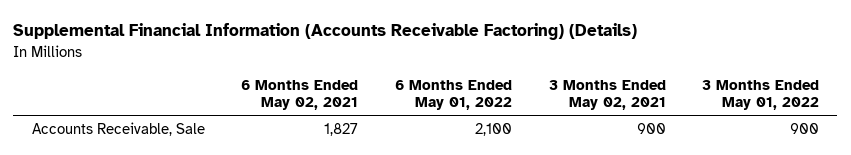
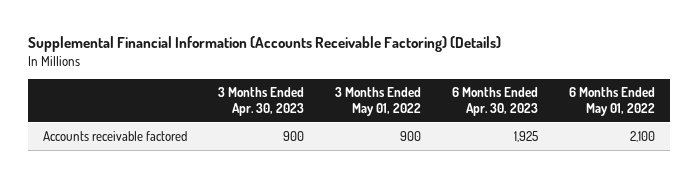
- | 6 Months Ended May 02, 2021 | 6 Months Ended May 01, 2022 | 3 Months Ended May 02, 2021 | 3 Months Ended May 01, 2022
+ | 3 Months Ended Apr. 30, 2023 | 3 Months Ended May 01, 2022 | 6 Months Ended Apr. 30, 2023 | 6 Months Ended May 01, 2022
- Accounts Receivable, Sale | 1,827 | 2,100 | 900 | 900
+ Accounts receivable factored | 900 | 900 | 1,925 | 2,100

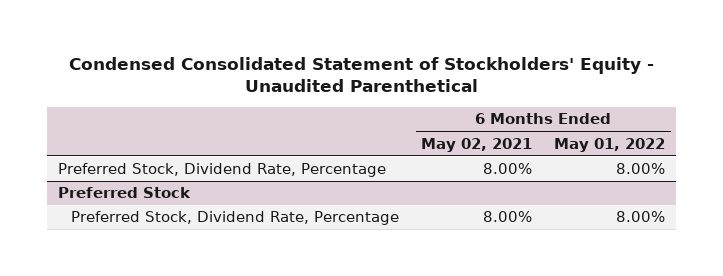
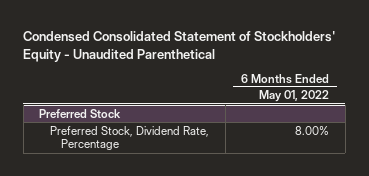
- | 6 Months Ended May 02, 2021 | 6 Months Ended May 01, 2022
+ | 6 Months Ended May 01, 2022
- Preferred Stock, Dividend Rate, Percentage | 8.00% | 8.00%

